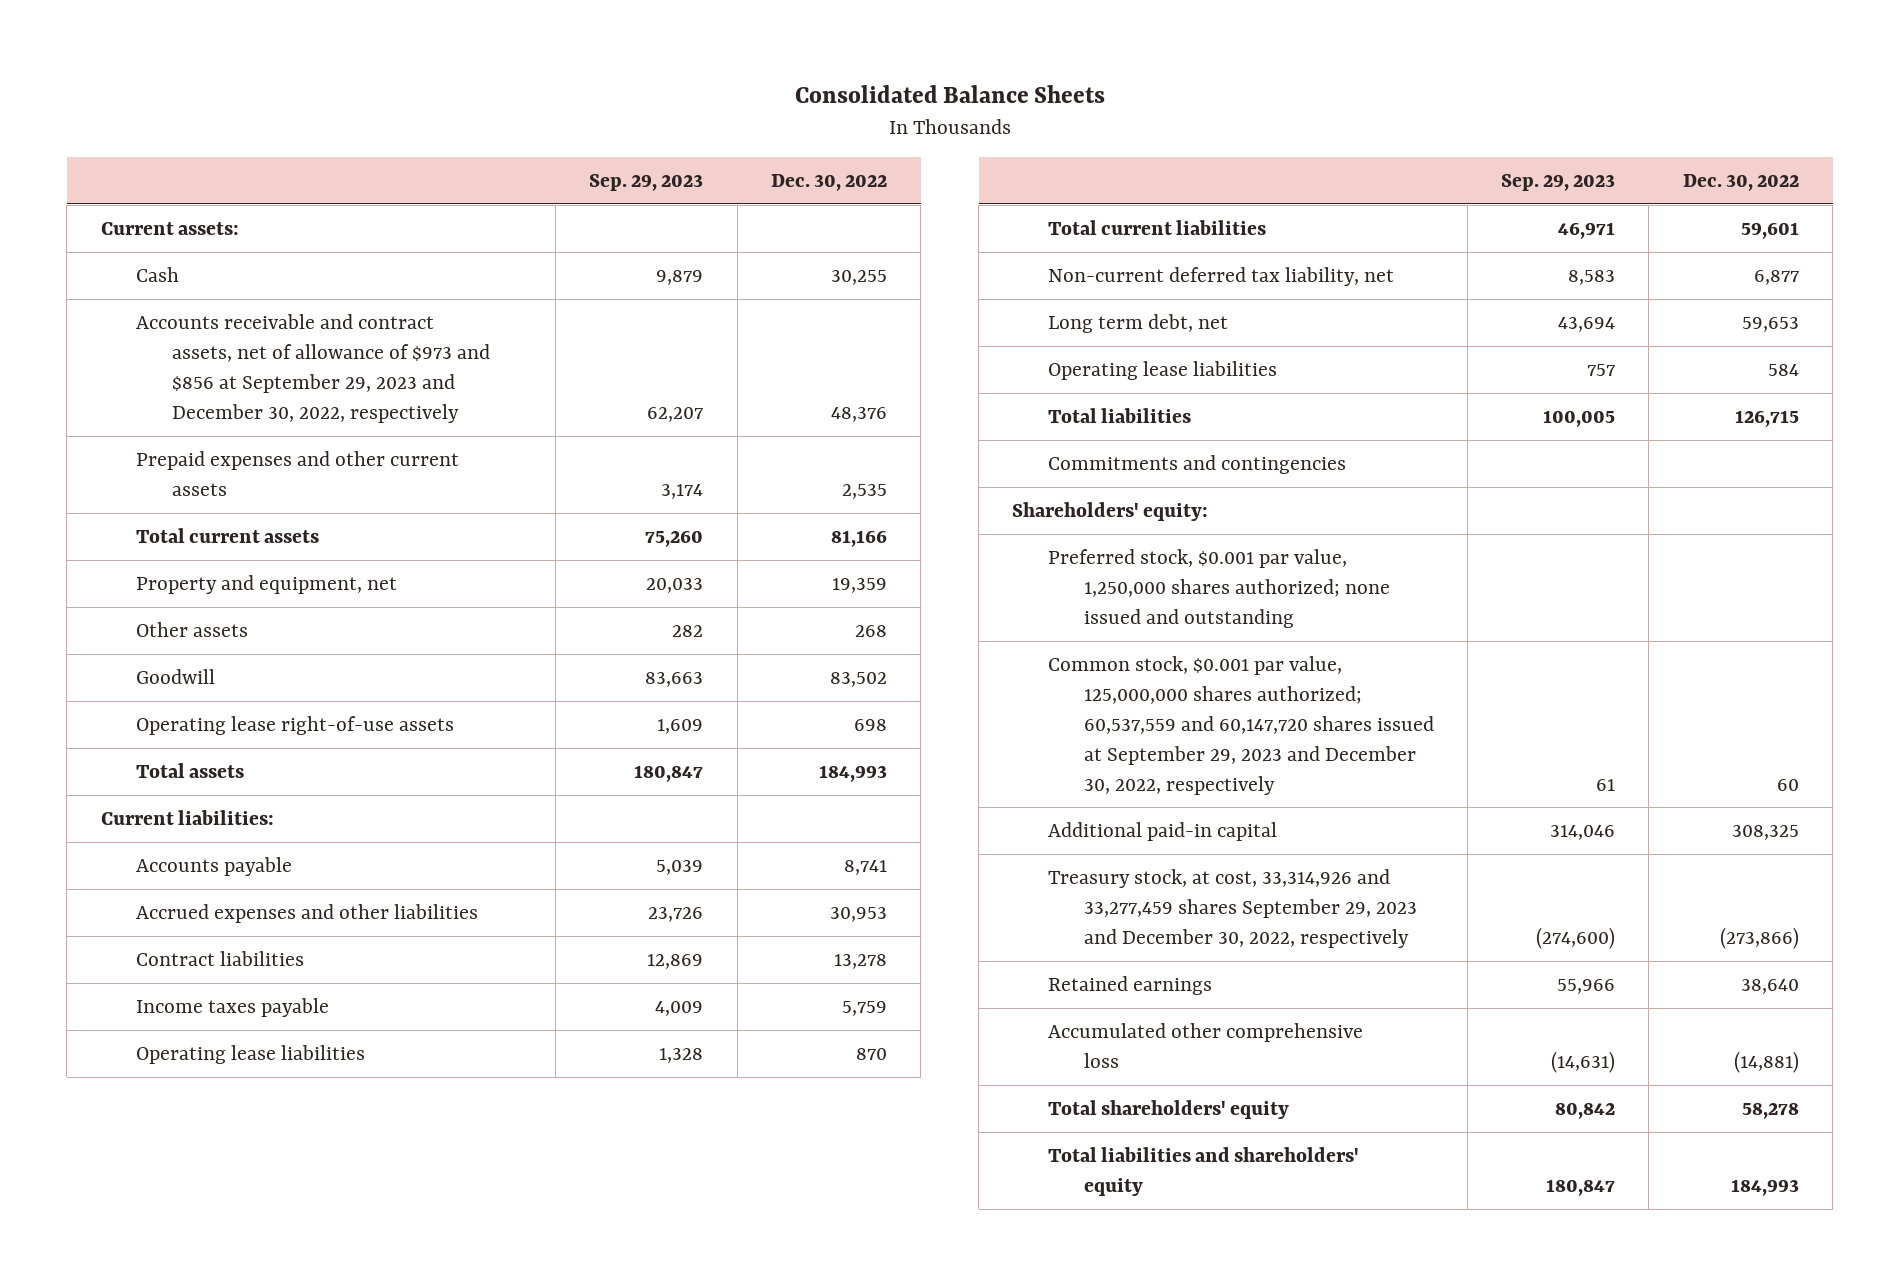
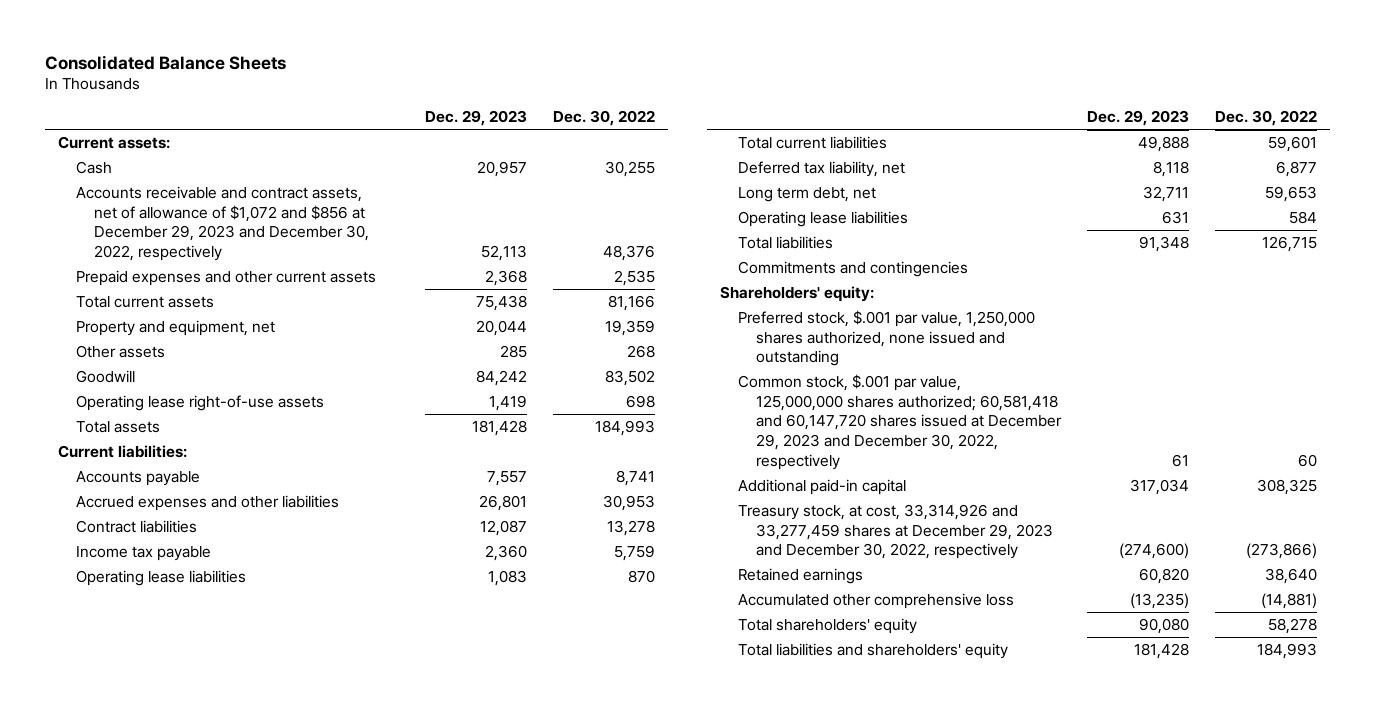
- | Sep. 29, 2023 | Dec. 30, 2022
+ | Dec. 29, 2023 | Dec. 30, 2022
- Accounts receivable and contract assets, net of allowance of $973 and $856 at September 29, 2023 and December 30, 2022, respectively | 62,207 | 48,376
+ Accounts receivable and contract assets, net of allowance of $1,072 and $856 at December 29, 2023 and December 30, 2022, respectively | 52,113 | 48,376
- Income taxes payable | 4,009 | 5,759
+ Income tax payable | 2,360 | 5,759
- Non-current deferred tax liability, net | 8,583 | 6,877
+ Deferred tax liability, net | 8,118 | 6,877
- Preferred stock, $0.001 par value, 1,250,000 shares authorized; none issued and outstanding
- Common stock, $0.001 par value, 125,000,000 shares authorized; 60,537,559 and 60,147,720 shares issued at September 29, 2023 and December 30, 2022, respectively | 61 | 60
+ Preferred stock, $.001 par value, 1,250,000 shares authorized, none issued and outstanding
+ Common stock, $.001 par value, 125,000,000 shares authorized; 60,581,418 and 60,147,720 shares issued at December 29, 2023 and December 30, 2022, respectively | 61 | 60
- Treasury stock, at cost, 33,314,926 and 33,277,459 shares September 29, 2023 and December 30, 2022, respectively | (274,600) | (273,866)
+ Treasury stock, at cost, 33,314,926 and 33,277,459 shares at December 29, 2023 and December 30, 2022, respectively | (274,600) | (273,866)

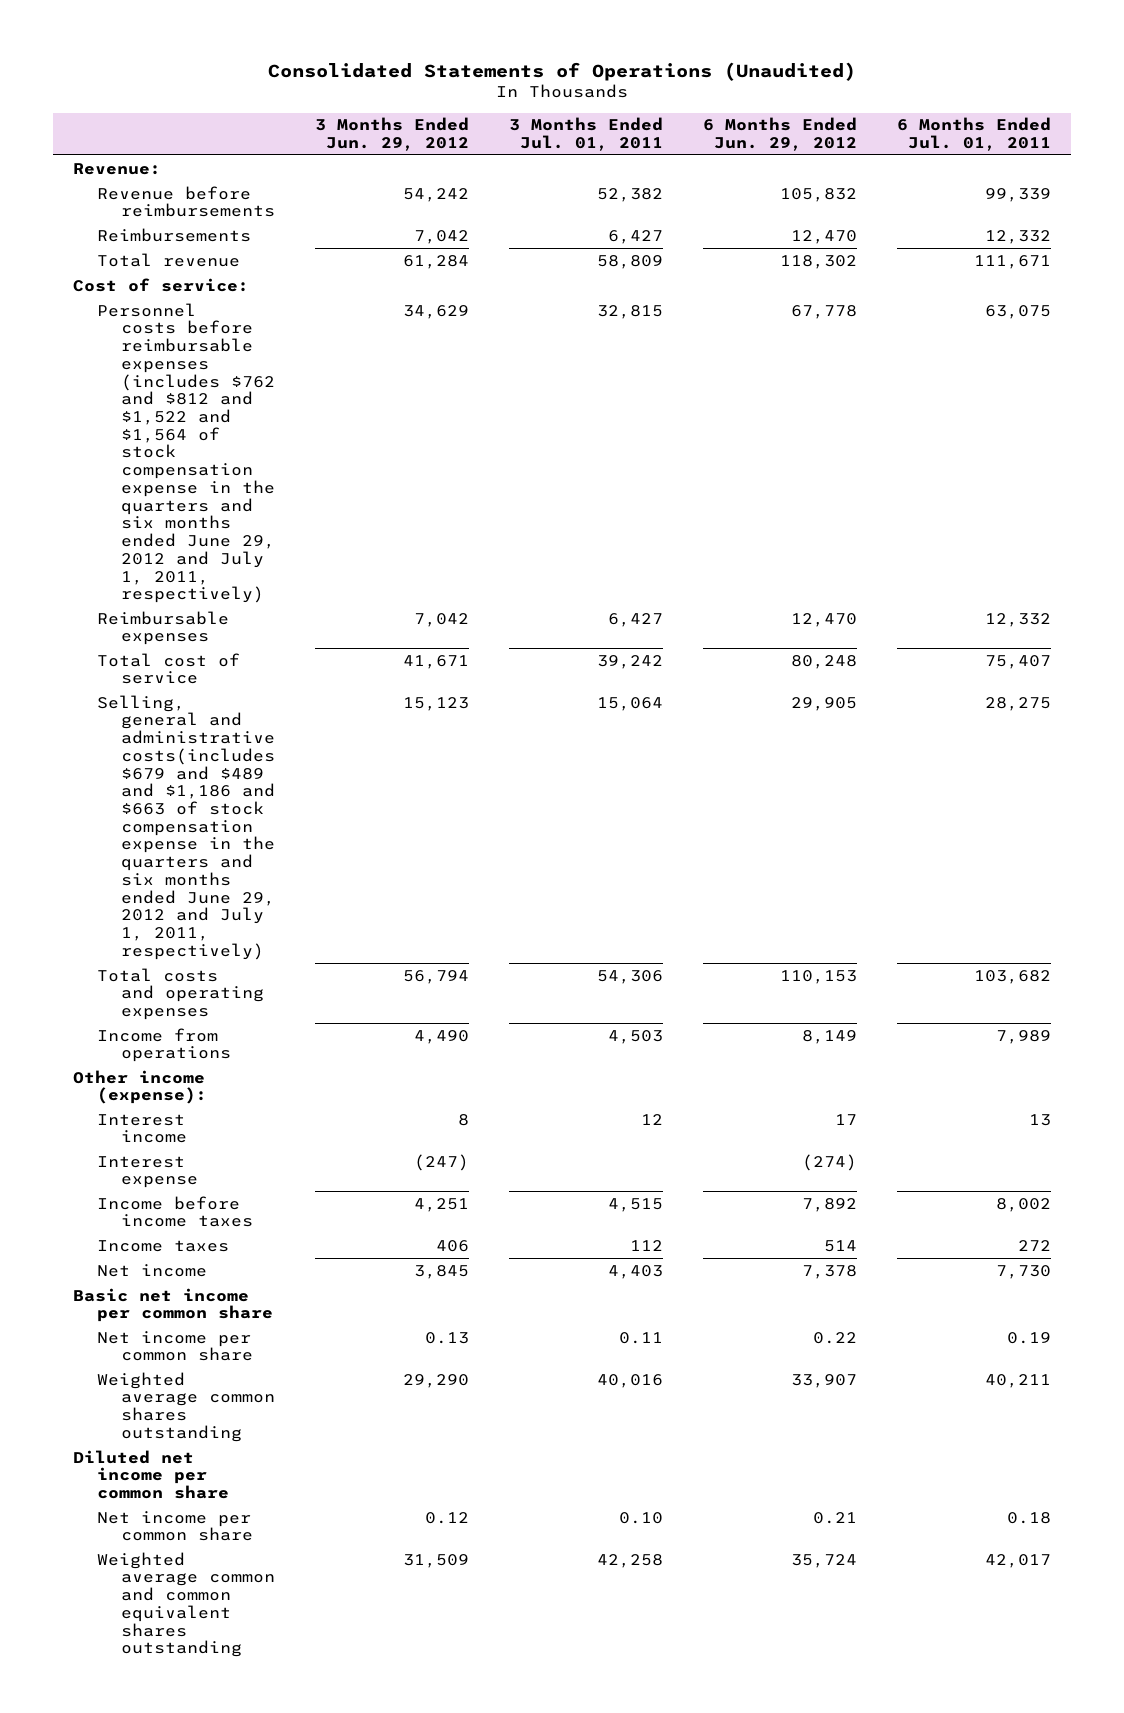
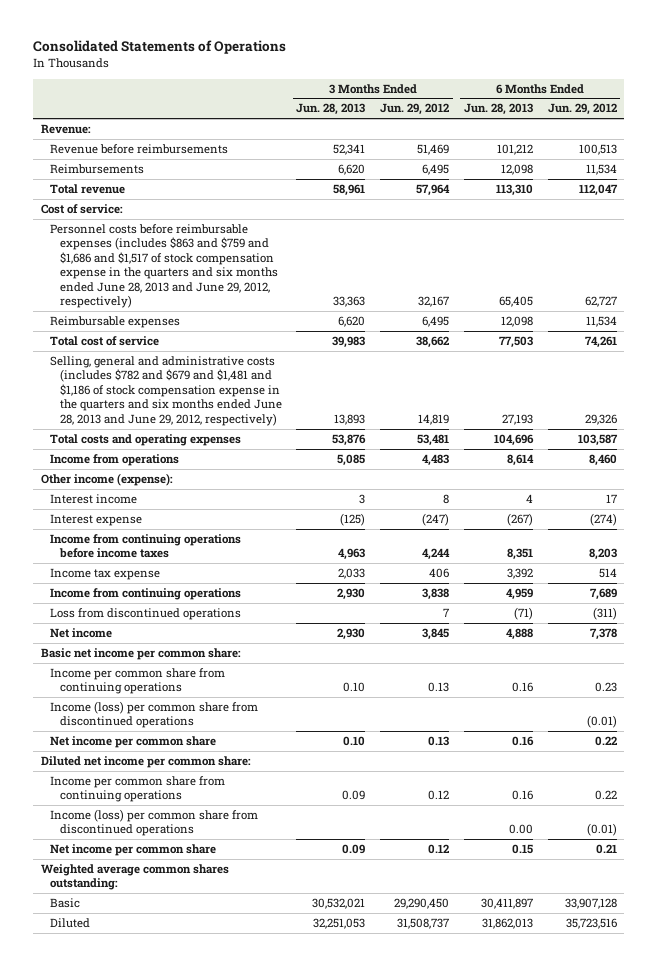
- Consolidated Statements of Operations (Unaudited)
+ Consolidated Statements of Operations
- | 3 Months Ended Jun. 29, 2012 | 3 Months Ended Jul. 01, 2011 | 6 Months Ended Jun. 29, 2012 | 6 Months Ended Jul. 01, 2011
+ | 3 Months Ended Jun. 28, 2013 | 3 Months Ended Jun. 29, 2012 | 6 Months Ended Jun. 28, 2013 | 6 Months Ended Jun. 29, 2012
- Revenue before reimbursements | 54,242 | 52,382 | 105,832 | 99,339
- Reimbursements | 7,042 | 6,427 | 12,470 | 12,332
- Total revenue | 61,284 | 58,809 | 118,302 | 111,671
+ Revenue before reimbursements | 52,341 | 51,469 | 101,212 | 100,513
+ Reimbursements | 6,620 | 6,495 | 12,098 | 11,534
+ Total revenue | 58,961 | 57,964 | 113,310 | 112,047
- Personnel costs before reimbursable expenses (includes $762 and $812 and $1,522 and $1,564 of stock compensation expense in the quarters and six months ended June 29, 2012 and July 1, 2011, respectively) | 34,629 | 32,815 | 67,778 | 63,075
- Reimbursable expenses | 7,042 | 6,427 | 12,470 | 12,332
- Total cost of service | 41,671 | 39,242 | 80,248 | 75,407
- Selling, general and administrative costs(includes $679 and $489 and $1,186 and $663 of stock compensation expense in the quarters and six months ended June 29, 2012 and July 1, 2011, respectively) | 15,123 | 15,064 | 29,905 | 28,275
- Total costs and operating expenses | 56,794 | 54,306 | 110,153 | 103,682
- Income from operations | 4,490 | 4,503 | 8,149 | 7,989
+ Personnel costs before reimbursable expenses (includes $863 and $759 and $1,686 and $1,517 of stock compensation expense in the quarters and six months ended June 28, 2013 and June 29, 2012, respectively) | 33,363 | 32,167 | 65,405 | 62,727
+ Reimbursable expenses | 6,620 | 6,495 | 12,098 | 11,534
+ Total cost of service | 39,983 | 38,662 | 77,503 | 74,261
+ Selling, general and administrative costs (includes $782 and $679 and $1,481 and $1,186 of stock compensation expense in the quarters and six months ended June 28, 2013 and June 29, 2012, respectively) | 13,893 | 14,819 | 27,193 | 29,326
+ Total costs and operating expenses | 53,876 | 53,481 | 104,696 | 103,587
+ Income from operations | 5,085 | 4,483 | 8,614 | 8,460
- Income before income taxes | 4,251 | 4,515 | 7,892 | 8,002
- Income taxes | 406 | 112 | 514 | 272
+ Income from continuing operations before income taxes | 4,963 | 4,244 | 8,351 | 8,203
+ Income tax expense | 2,033 | 406 | 3,392 | 514
+ Income from continuing operations | 2,930 | 3,838 | 4,959 | 7,689
+ Loss from discontinued operations | | 7 | (71) | (311)
- Basic net income per common share
+ Basic net income per common share:
+ Income per common share from continuing operations | 0.10 | 0.13 | 0.16 | 0.23
+ Income (loss) per common share from discontinued operations | | | | (0.01)
- Weighted average common shares outstanding | 29,290 | 40,016 | 33,907 | 40,211
- Diluted net income per common share
+ Diluted net income per common share:
+ Income per common share from continuing operations | 0.09 | 0.12 | 0.16 | 0.22
+ Income (loss) per common share from discontinued operations | | | 0.00 | (0.01)
- Weighted average common and common equivalent shares outstanding | 31,509 | 42,258 | 35,724 | 42,017
+ Weighted average common shares outstanding:
+ Basic | 30,532,021 | 29,290,450 | 30,411,897 | 33,907,128
+ Diluted | 32,251,053 | 31,508,737 | 31,862,013 | 35,723,516

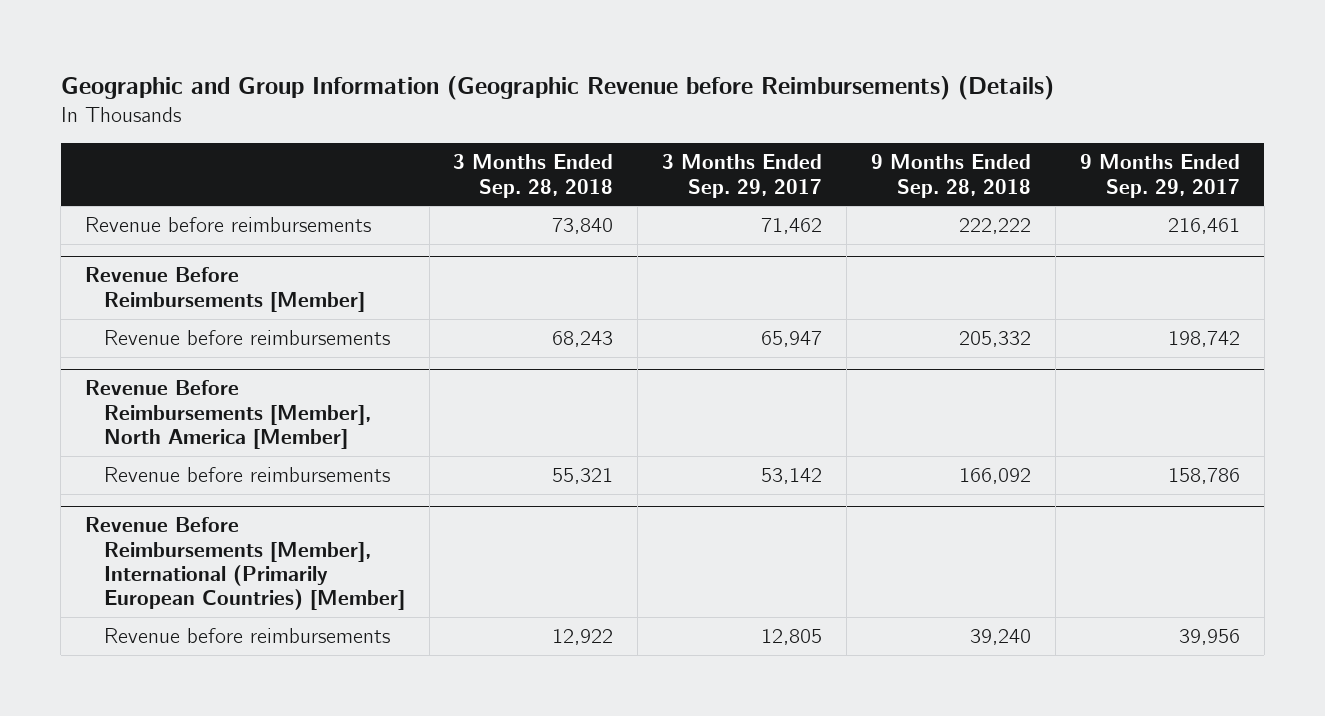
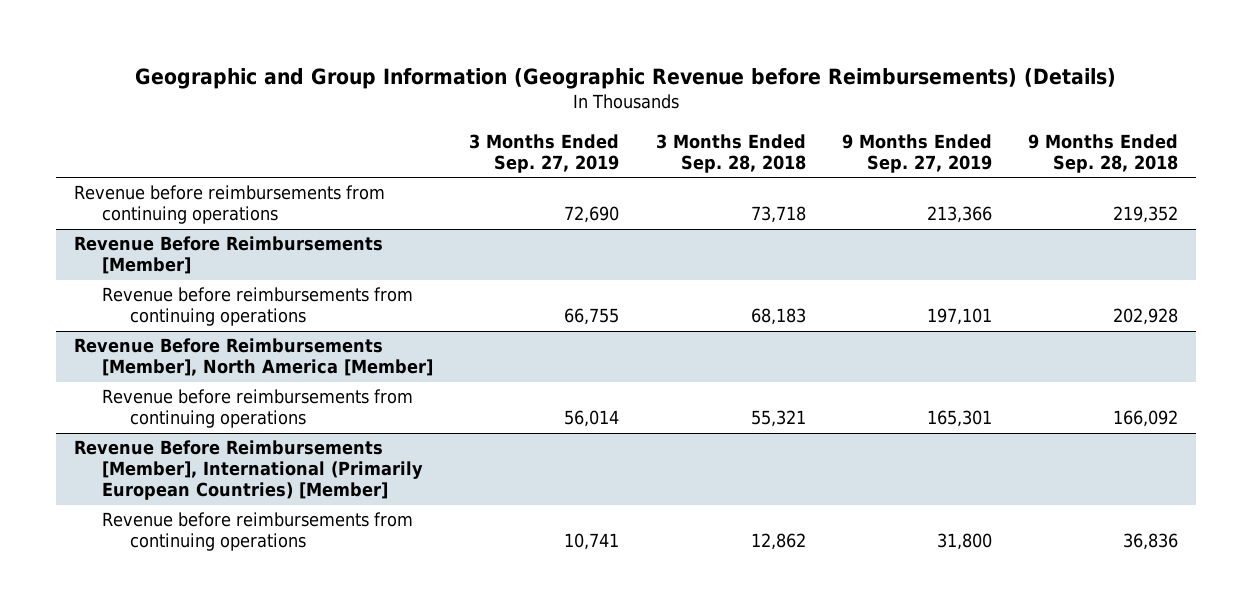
- | 3 Months Ended Sep. 28, 2018 | 3 Months Ended Sep. 29, 2017 | 9 Months Ended Sep. 28, 2018 | 9 Months Ended Sep. 29, 2017
+ | 3 Months Ended Sep. 27, 2019 | 3 Months Ended Sep. 28, 2018 | 9 Months Ended Sep. 27, 2019 | 9 Months Ended Sep. 28, 2018
- Revenue before reimbursements | 73,840 | 71,462 | 222,222 | 216,461
+ Revenue before reimbursements from continuing operations | 72,690 | 73,718 | 213,366 | 219,352
@ Revenue Before Reimbursements [Member]
- Revenue before reimbursements | 68,243 | 65,947 | 205,332 | 198,742
+ Revenue before reimbursements from continuing operations | 66,755 | 68,183 | 197,101 | 202,928
@ Revenue Before Reimbursements [Member], North America [Member]
- Revenue before reimbursements | 55,321 | 53,142 | 166,092 | 158,786
+ Revenue before reimbursements from continuing operations | 56,014 | 55,321 | 165,301 | 166,092
@ Revenue Before Reimbursements [Member], International (Primarily European Countries) [Member]
- Revenue before reimbursements | 12,922 | 12,805 | 39,240 | 39,956
+ Revenue before reimbursements from continuing operations | 10,741 | 12,862 | 31,800 | 36,836

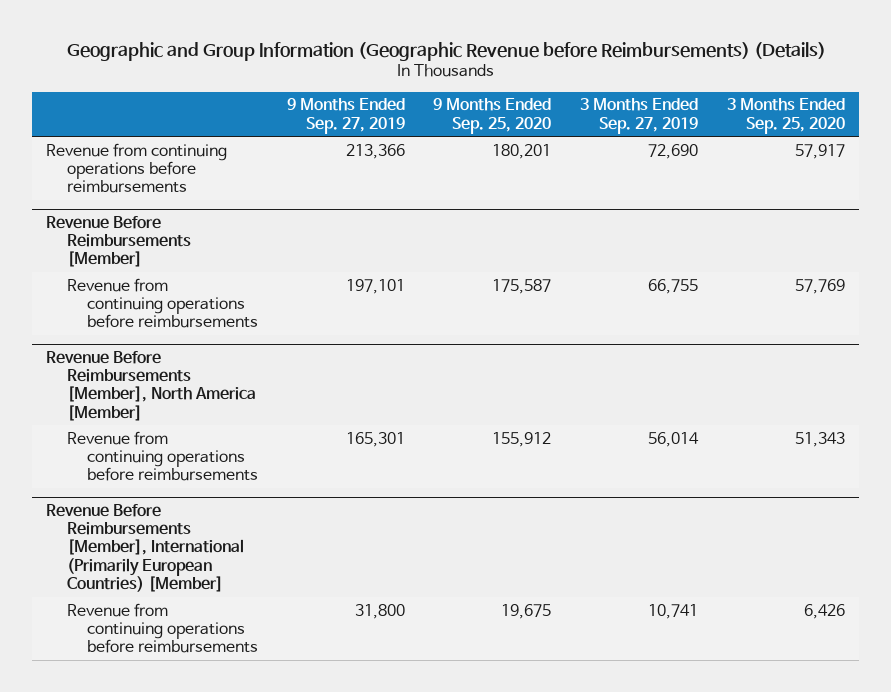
- | 3 Months Ended Sep. 27, 2019 | 3 Months Ended Sep. 28, 2018 | 9 Months Ended Sep. 27, 2019 | 9 Months Ended Sep. 28, 2018
+ | 9 Months Ended Sep. 27, 2019 | 9 Months Ended Sep. 25, 2020 | 3 Months Ended Sep. 27, 2019 | 3 Months Ended Sep. 25, 2020
- Revenue before reimbursements from continuing operations | 72,690 | 73,718 | 213,366 | 219,352
+ Revenue from continuing operations before reimbursements | 213,366 | 180,201 | 72,690 | 57,917
@ Revenue Before Reimbursements [Member]
- Revenue before reimbursements from continuing operations | 66,755 | 68,183 | 197,101 | 202,928
+ Revenue from continuing operations before reimbursements | 197,101 | 175,587 | 66,755 | 57,769
@ Revenue Before Reimbursements [Member], North America [Member]
- Revenue before reimbursements from continuing operations | 56,014 | 55,321 | 165,301 | 166,092
+ Revenue from continuing operations before reimbursements | 165,301 | 155,912 | 56,014 | 51,343
@ Revenue Before Reimbursements [Member], International (Primarily European Countries) [Member]
- Revenue before reimbursements from continuing operations | 10,741 | 12,862 | 31,800 | 36,836
+ Revenue from continuing operations before reimbursements | 31,800 | 19,675 | 10,741 | 6,426

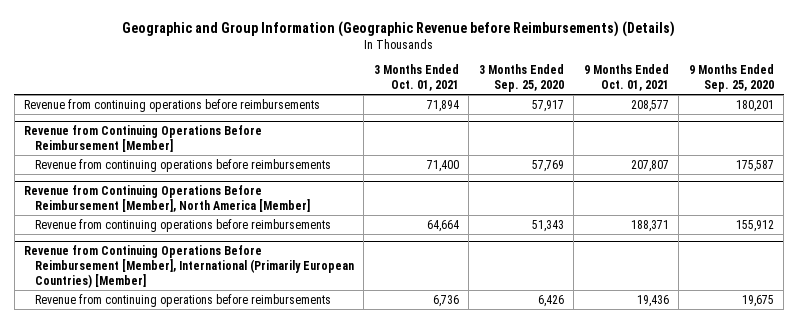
- | 9 Months Ended Sep. 27, 2019 | 9 Months Ended Sep. 25, 2020 | 3 Months Ended Sep. 27, 2019 | 3 Months Ended Sep. 25, 2020
+ | 3 Months Ended Oct. 01, 2021 | 3 Months Ended Sep. 25, 2020 | 9 Months Ended Oct. 01, 2021 | 9 Months Ended Sep. 25, 2020
- Revenue Before Reimbursements [Member]
+ Revenue from Continuing Operations Before Reimbursement [Member]
- Revenue Before Reimbursements [Member], North America [Member]
+ Revenue from Continuing Operations Before Reimbursement [Member], North America [Member]
- Revenue Before Reimbursements [Member], International (Primarily European Countries) [Member]
+ Revenue from Continuing Operations Before Reimbursement [Member], International (Primarily European Countries) [Member]

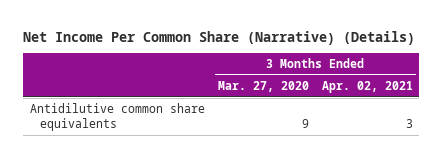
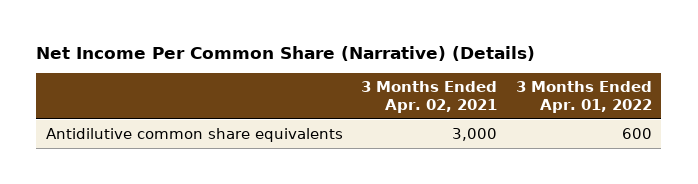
- | 3 Months Ended Mar. 27, 2020 | 3 Months Ended Apr. 02, 2021
+ | 3 Months Ended Apr. 02, 2021 | 3 Months Ended Apr. 01, 2022
- Antidilutive common share equivalents | 9 | 3
+ Antidilutive common share equivalents | 3,000 | 600

